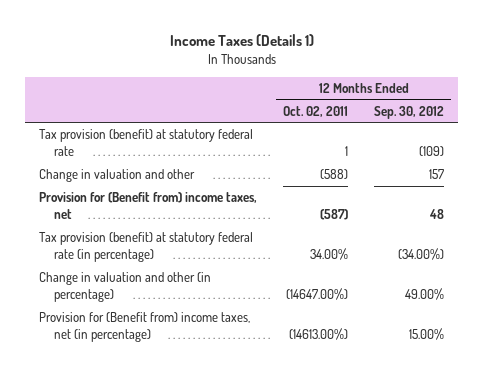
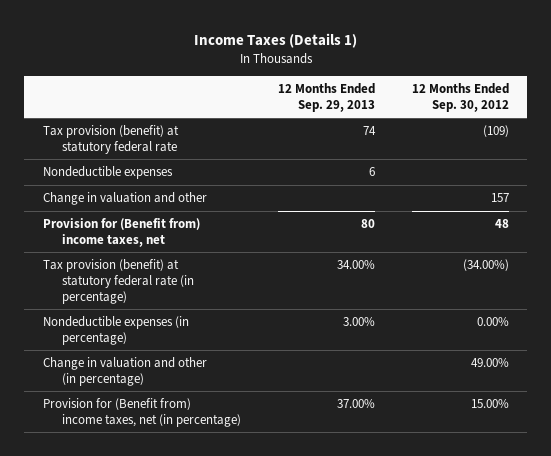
- | 12 Months Ended Oct. 02, 2011 | 12 Months Ended Sep. 30, 2012
+ | 12 Months Ended Sep. 29, 2013 | 12 Months Ended Sep. 30, 2012
+ Nondeductible expenses | 6 |
+ Nondeductible expenses (in percentage) | 3.00% | 0.00%

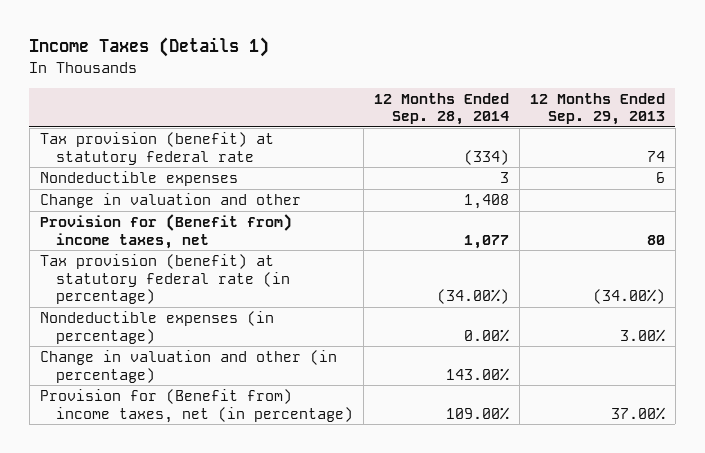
- | 12 Months Ended Sep. 29, 2013 | 12 Months Ended Sep. 30, 2012
+ | 12 Months Ended Sep. 28, 2014 | 12 Months Ended Sep. 29, 2013
- Tax provision (benefit) at statutory federal rate (in percentage) | 34.00% | (34.00%)
+ Tax provision (benefit) at statutory federal rate (in percentage) | (34.00%) | (34.00%)

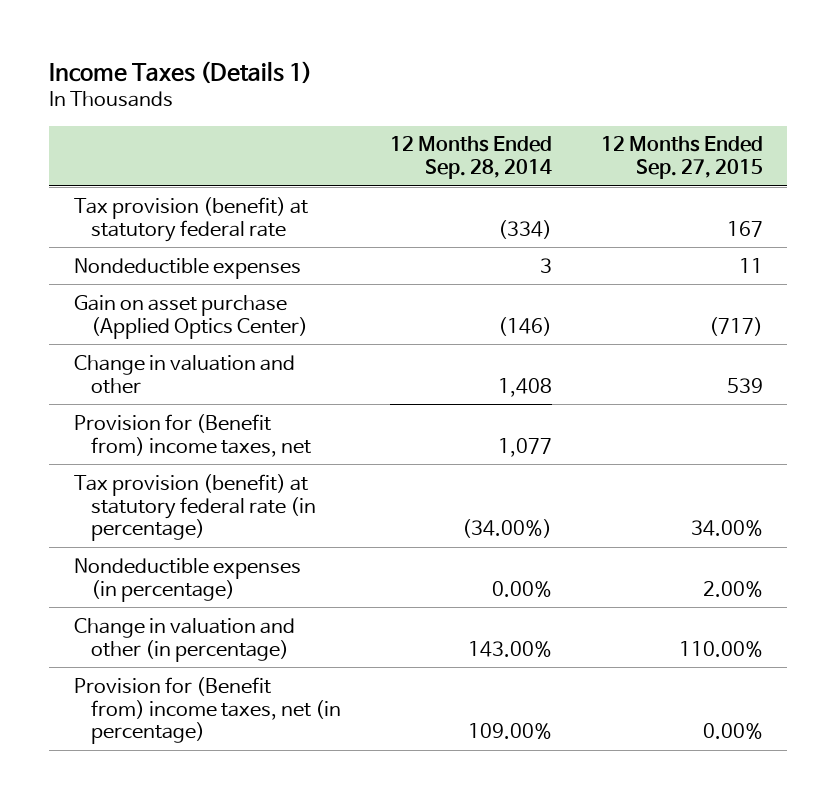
- | 12 Months Ended Sep. 28, 2014 | 12 Months Ended Sep. 29, 2013
+ | 12 Months Ended Sep. 28, 2014 | 12 Months Ended Sep. 27, 2015
+ Gain on asset purchase (Applied Optics Center) | (146) | (717)

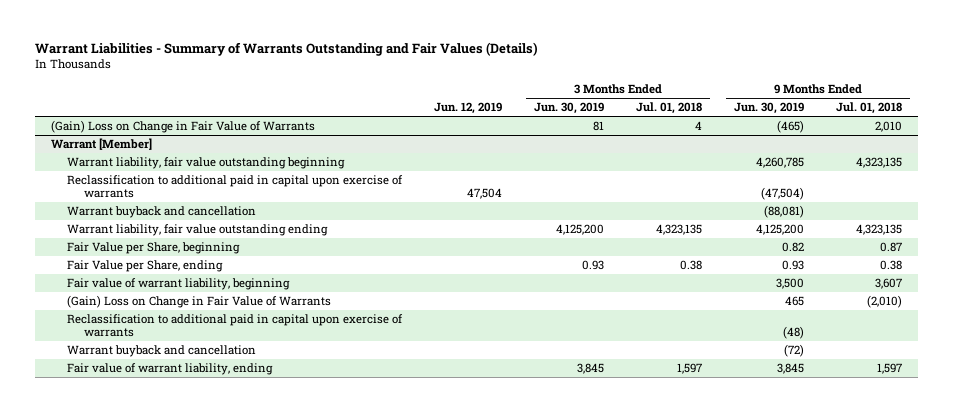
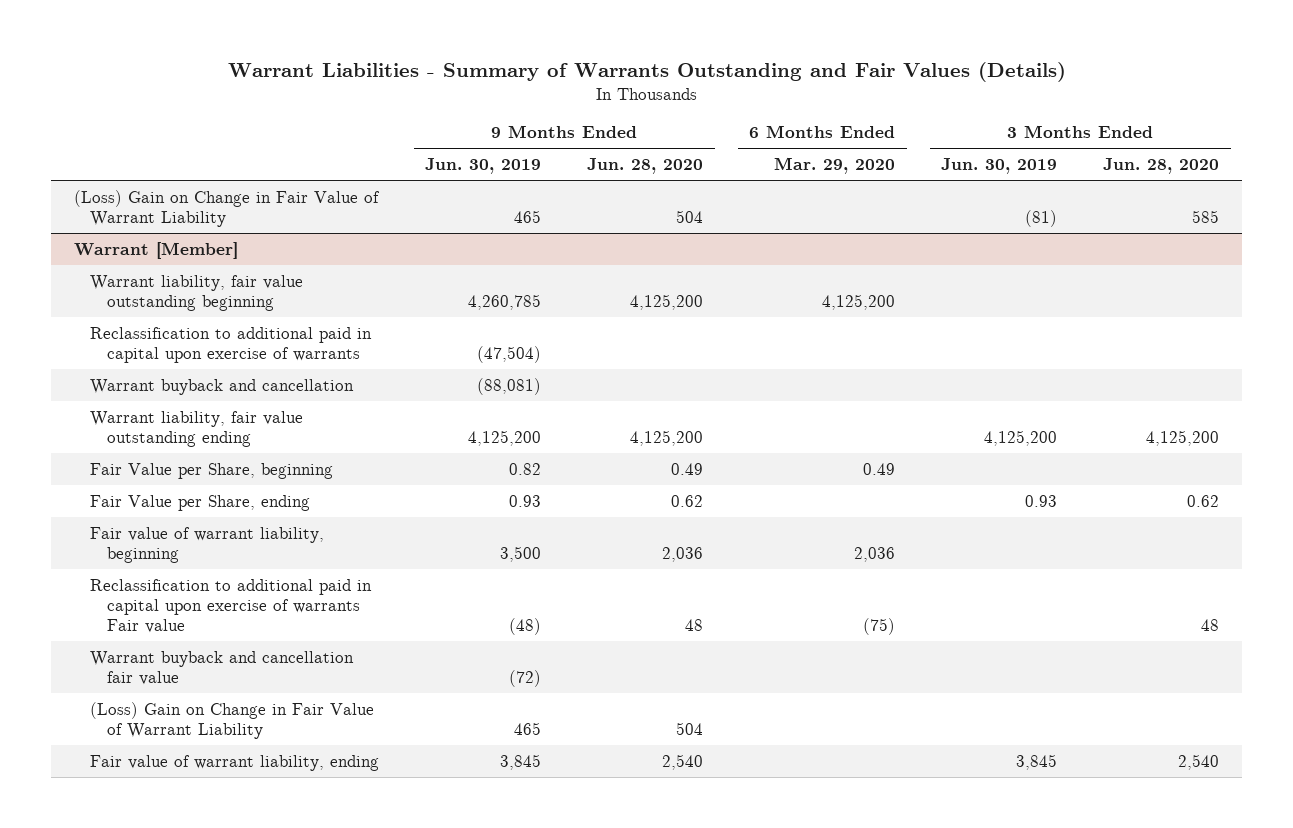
- | Jun. 12, 2019 | 3 Months Ended Jun. 30, 2019 | 3 Months Ended Jul. 01, 2018 | 9 Months Ended Jun. 30, 2019 | 9 Months Ended Jul. 01, 2018
+ | 9 Months Ended Jun. 30, 2019 | 9 Months Ended Jun. 28, 2020 | 6 Months Ended Mar. 29, 2020 | 3 Months Ended Jun. 30, 2019 | 3 Months Ended Jun. 28, 2020
- (Gain) Loss on Change in Fair Value of Warrants | | 81 | 4 | (465) | 2,010
+ (Loss) Gain on Change in Fair Value of Warrant Liability | 465 | 504 | | (81) | 585
@ Warrant [Member]
- (Gain) Loss on Change in Fair Value of Warrants | | | | 465 | (2,010)
- Reclassification to additional paid in capital upon exercise of warrants | | | | (48) |
- Warrant buyback and cancellation | | | | (72) |
+ Reclassification to additional paid in capital upon exercise of warrants Fair value | (48) | 48 | (75) | | 48
+ Warrant buyback and cancellation fair value | (72) | | | |
+ (Loss) Gain on Change in Fair Value of Warrant Liability | 465 | 504 | | |

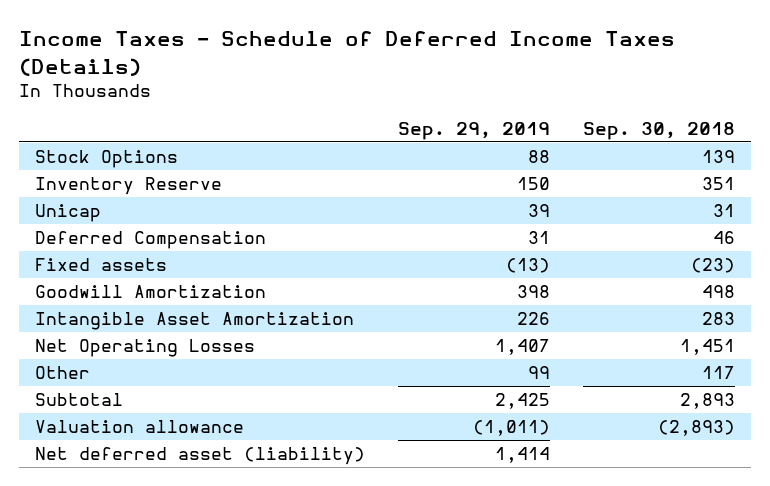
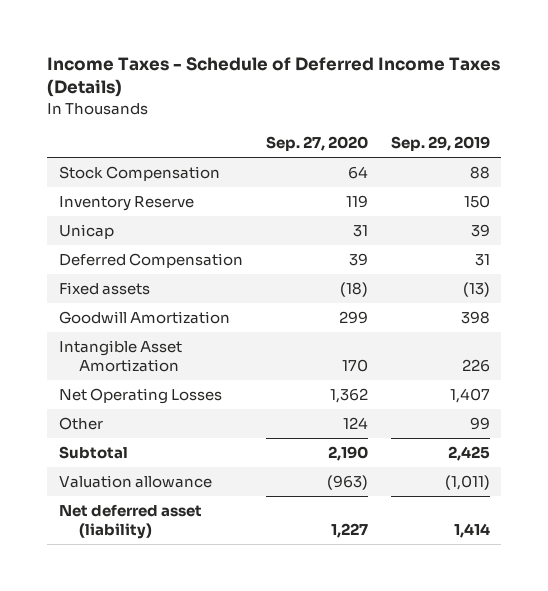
- | Sep. 29, 2019 | Sep. 30, 2018
+ | Sep. 27, 2020 | Sep. 29, 2019
- Stock Options | 88 | 139
+ Stock Compensation | 64 | 88

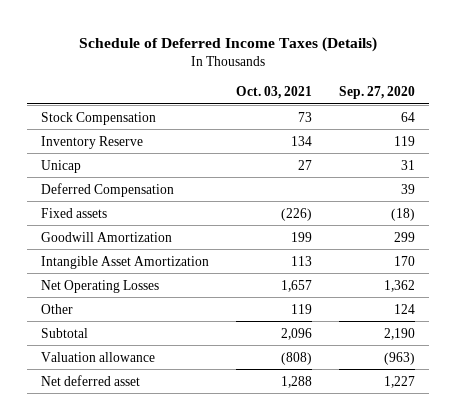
- Income Taxes - Schedule of Deferred Income Taxes (Details)
+ Schedule of Deferred Income Taxes (Details)
- | Sep. 27, 2020 | Sep. 29, 2019
+ | Oct. 03, 2021 | Sep. 27, 2020
- Net deferred asset (liability) | 1,227 | 1,414
+ Net deferred asset | 1,288 | 1,227

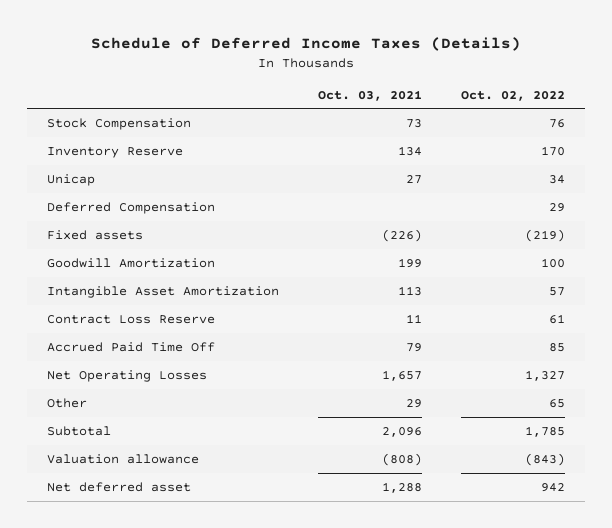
- | Oct. 03, 2021 | Sep. 27, 2020
+ | Oct. 03, 2021 | Oct. 02, 2022
+ Contract Loss Reserve | 11 | 61
+ Accrued Paid Time Off | 79 | 85
- Other | 119 | 124
+ Other | 29 | 65

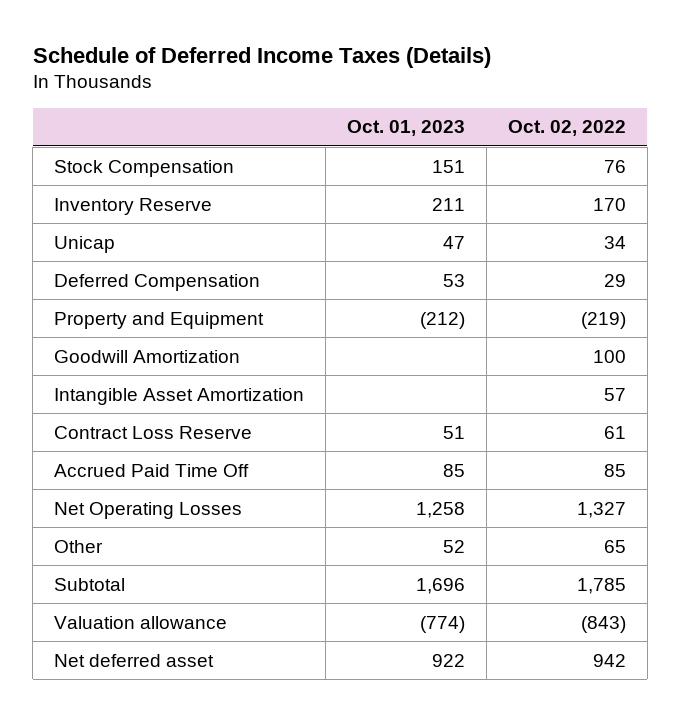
- | Oct. 03, 2021 | Oct. 02, 2022
+ | Oct. 01, 2023 | Oct. 02, 2022
- Fixed assets | (226) | (219)
+ Property and Equipment | (212) | (219)

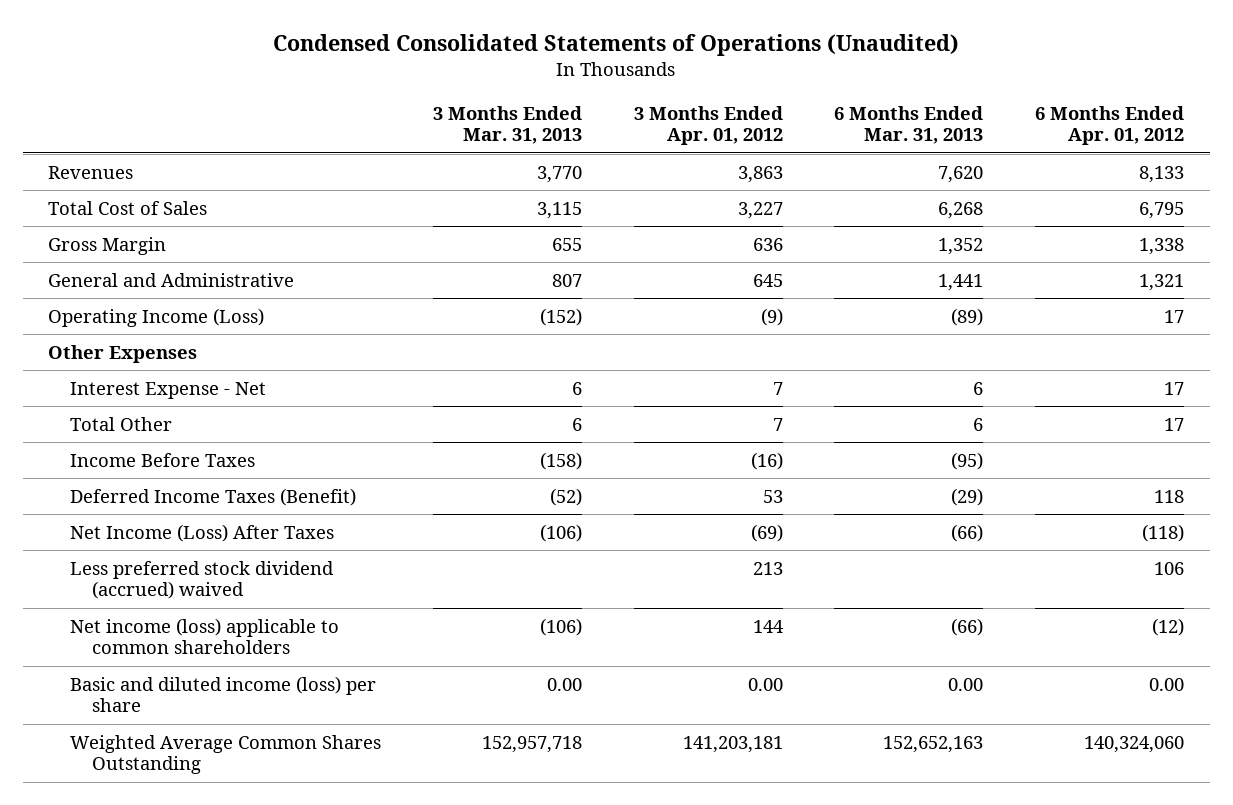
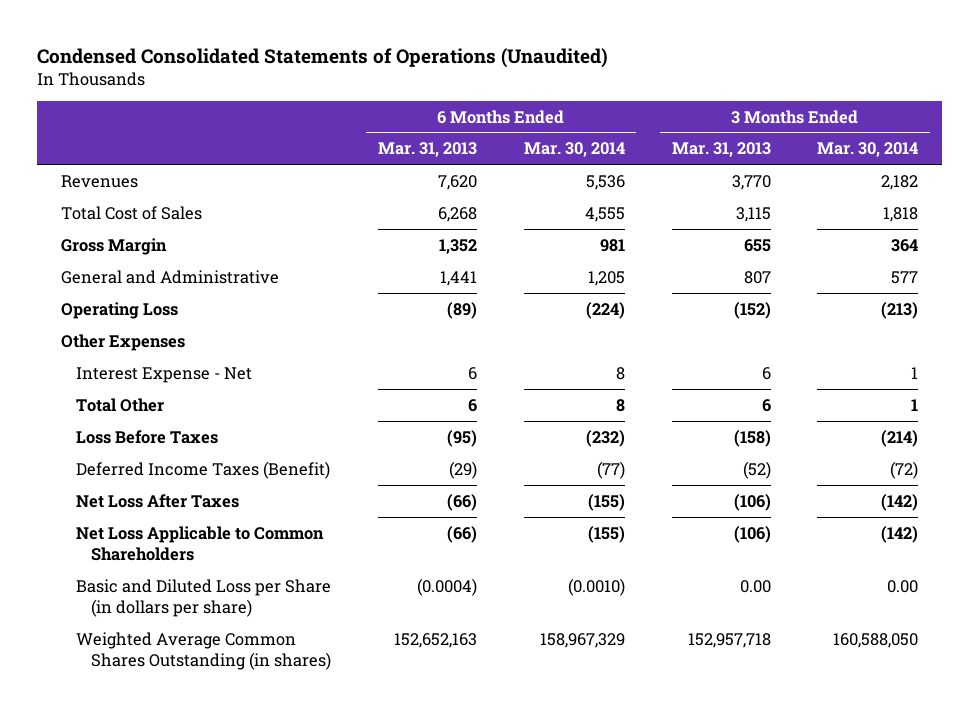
- | 3 Months Ended Mar. 31, 2013 | 3 Months Ended Apr. 01, 2012 | 6 Months Ended Mar. 31, 2013 | 6 Months Ended Apr. 01, 2012
+ | 6 Months Ended Mar. 31, 2013 | 6 Months Ended Mar. 30, 2014 | 3 Months Ended Mar. 31, 2013 | 3 Months Ended Mar. 30, 2014
- Operating Income (Loss) | (152) | (9) | (89) | 17
+ Operating Loss | (89) | (224) | (152) | (213)
- Income Before Taxes | (158) | (16) | (95) |
+ Loss Before Taxes | (95) | (232) | (158) | (214)
- Net Income (Loss) After Taxes | (106) | (69) | (66) | (118)
- Less preferred stock dividend (accrued) waived | | 213 | | 106
- Net income (loss) applicable to common shareholders | (106) | 144 | (66) | (12)
- Basic and diluted income (loss) per share | 0.00 | 0.00 | 0.00 | 0.00
- Weighted Average Common Shares Outstanding | 152,957,718 | 141,203,181 | 152,652,163 | 140,324,060
+ Net Loss After Taxes | (66) | (155) | (106) | (142)
+ Net Loss Applicable to Common Shareholders | (66) | (155) | (106) | (142)
+ Basic and Diluted Loss per Share (in dollars per share) | (0.0004) | (0.0010) | 0.00 | 0.00
+ Weighted Average Common Shares Outstanding (in shares) | 152,652,163 | 158,967,329 | 152,957,718 | 160,588,050

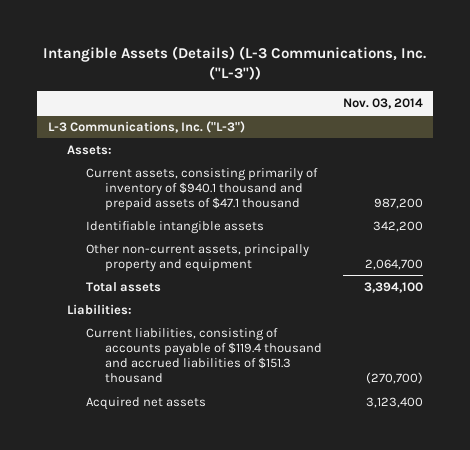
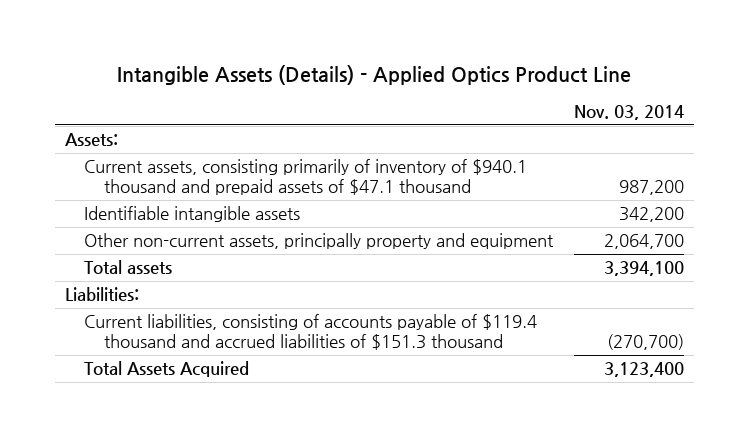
- Intangible Assets (Details) (L-3 Communications, Inc. ("L-3"))
+ Intangible Assets (Details) - Applied Optics Product Line
- L-3 Communications, Inc. ("L-3")
- Acquired net assets | 3,123,400
+ Total Assets Acquired | 3,123,400

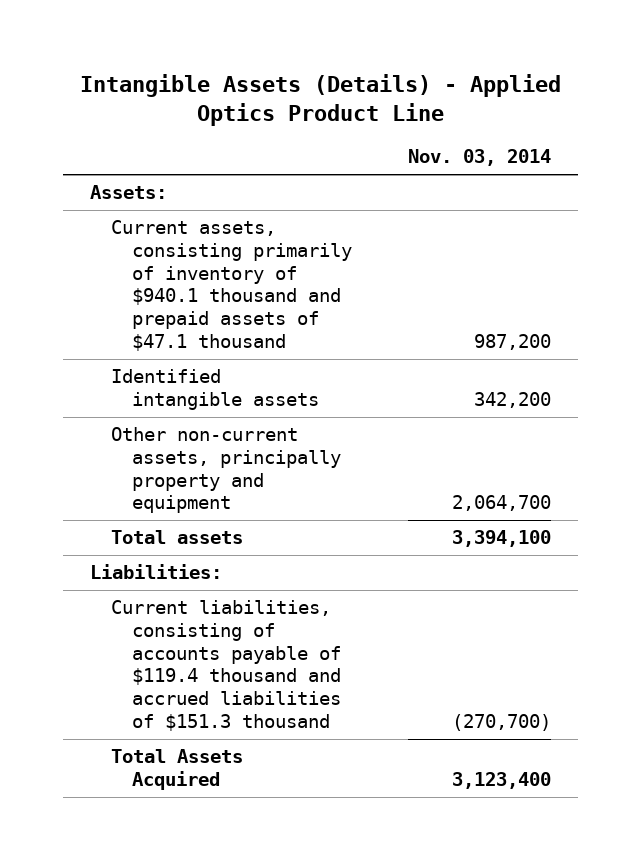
- Identifiable intangible assets | 342,200
+ Identified intangible assets | 342,200

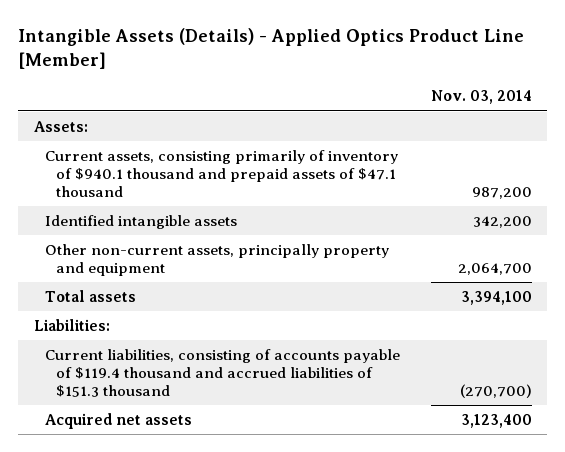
- Intangible Assets (Details) - Applied Optics Product Line
+ Intangible Assets (Details) - Applied Optics Product Line [Member]
- Total Assets Acquired | 3,123,400
+ Acquired net assets | 3,123,400

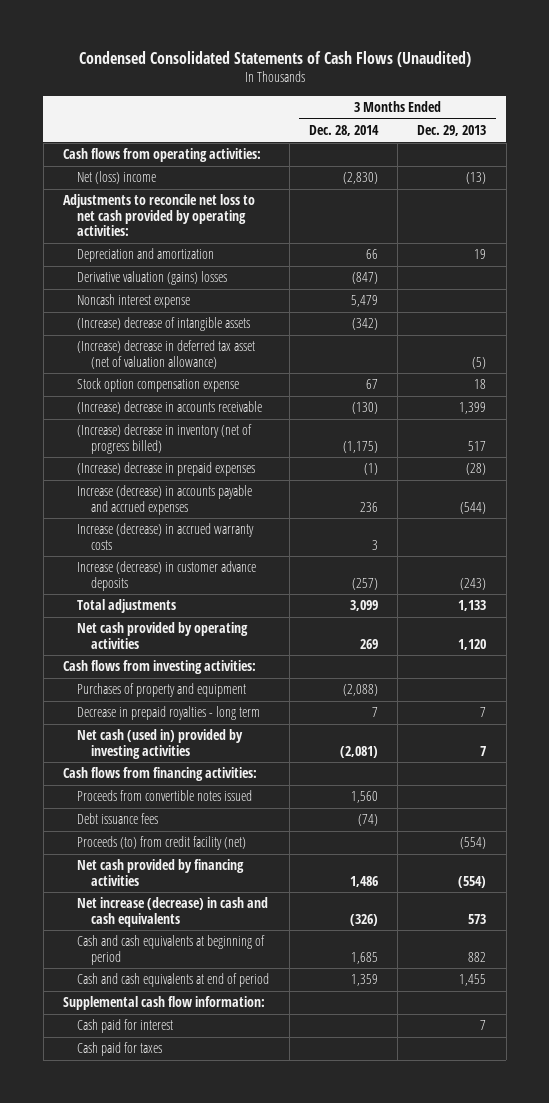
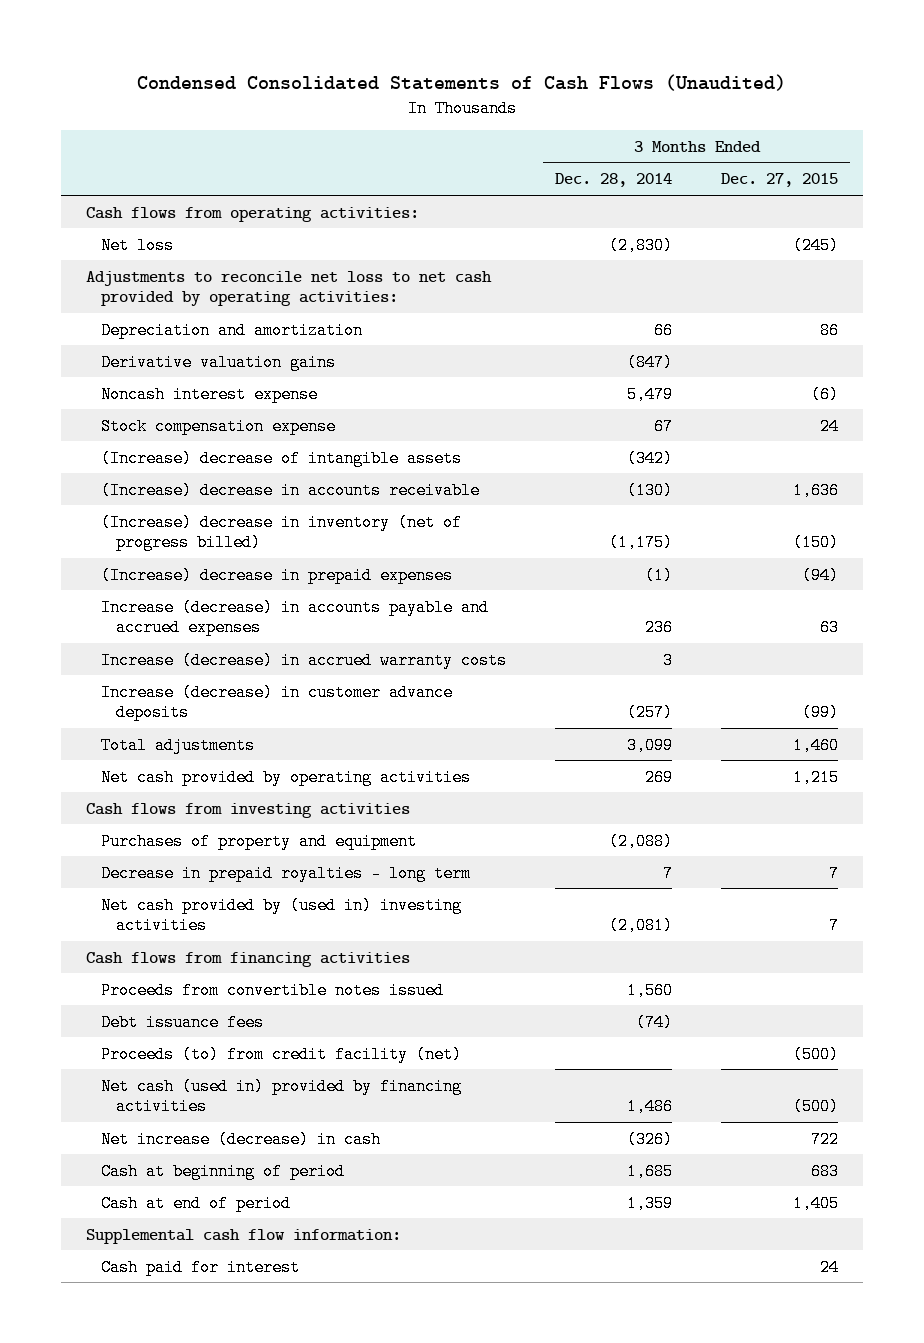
- | 3 Months Ended Dec. 28, 2014 | 3 Months Ended Dec. 29, 2013
+ | 3 Months Ended Dec. 28, 2014 | 3 Months Ended Dec. 27, 2015
- Net (loss) income | (2,830) | (13)
+ Net loss | (2,830) | (245)
- Derivative valuation (gains) losses | (847) |
+ Derivative valuation gains | (847) |
+ Stock compensation expense | 67 | 24
- (Increase) decrease in deferred tax asset (net of valuation allowance) | | (5)
- Stock option compensation expense | 67 | 18
- Cash flows from investing activities:
+ Cash flows from investing activities
- Net cash (used in) provided by investing activities | (2,081) | 7
- Cash flows from financing activities:
+ Net cash provided by (used in) investing activities | (2,081) | 7
+ Cash flows from financing activities
- Net cash provided by financing activities | 1,486 | (554)
- Net increase (decrease) in cash and cash equivalents | (326) | 573
- Cash and cash equivalents at beginning of period | 1,685 | 882
- Cash and cash equivalents at end of period | 1,359 | 1,455
+ Net cash (used in) provided by financing activities | 1,486 | (500)
+ Net increase (decrease) in cash | (326) | 722
+ Cash at beginning of period | 1,685 | 683
+ Cash at end of period | 1,359 | 1,405
- Cash paid for taxes

